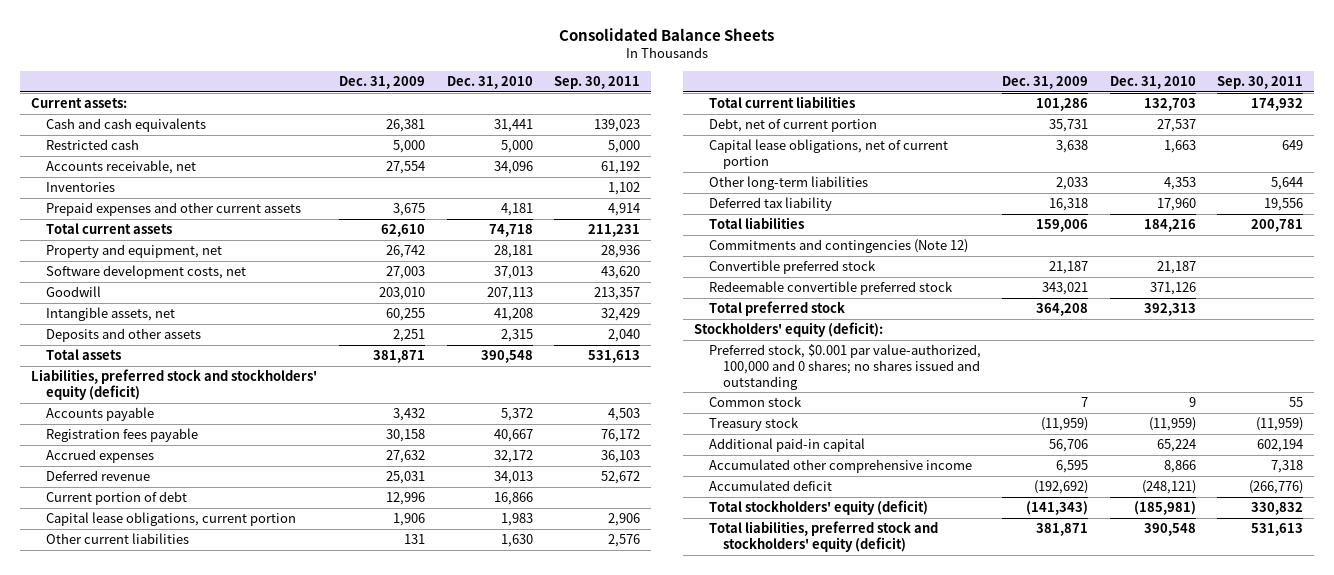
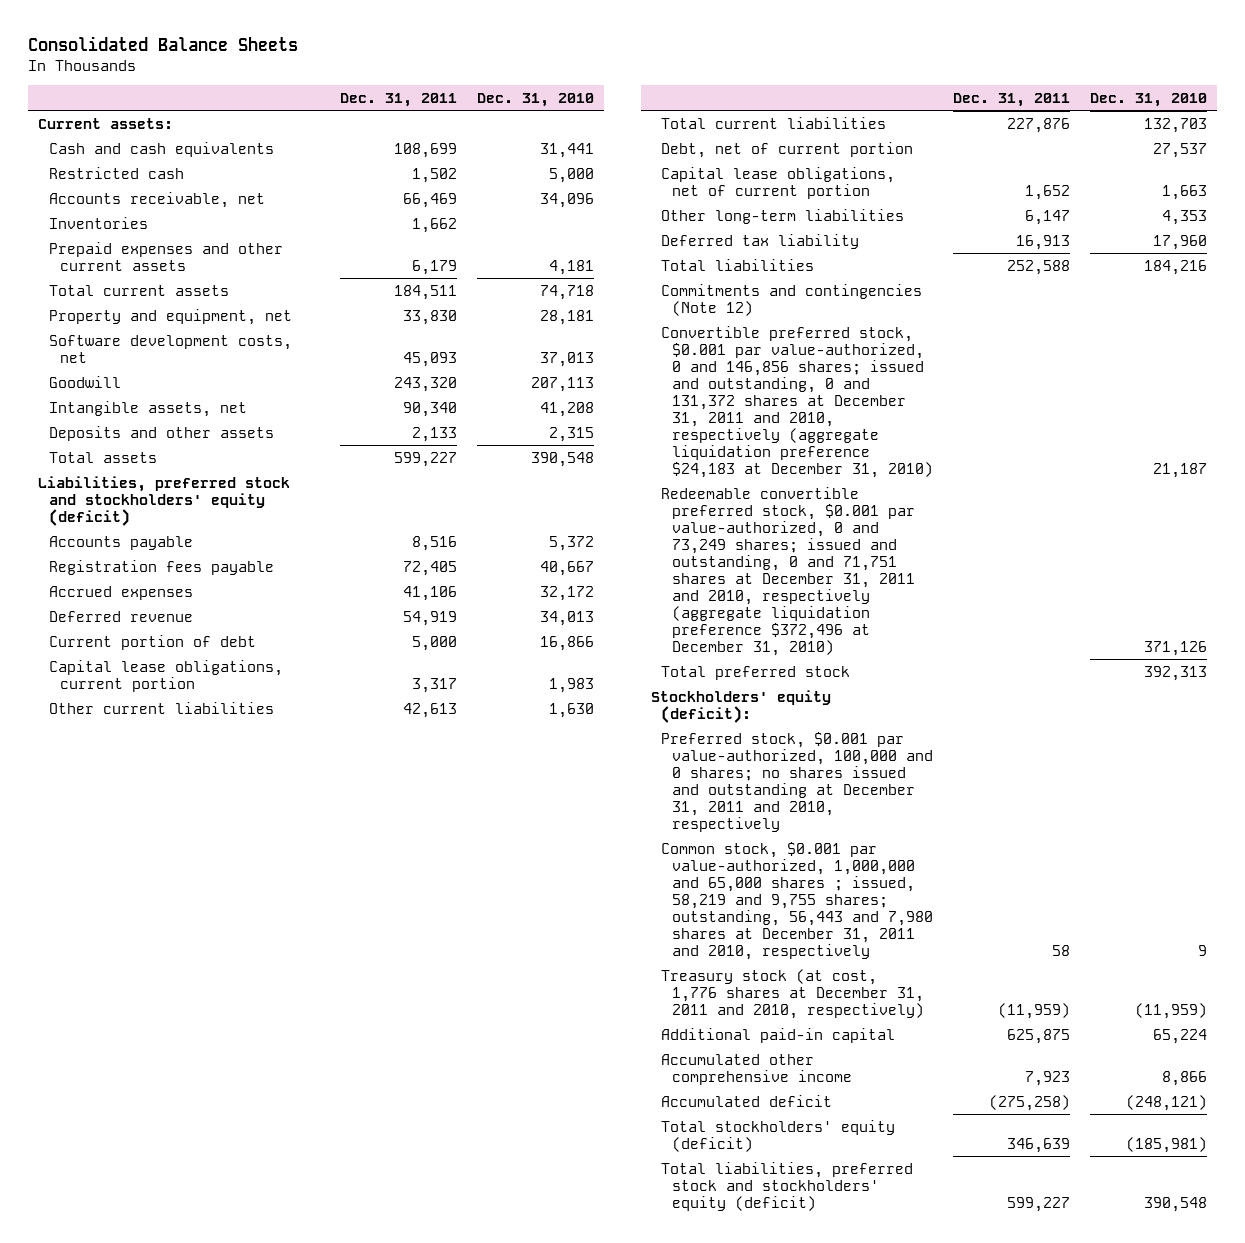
- | Dec. 31, 2009 | Dec. 31, 2010 | Sep. 30, 2011
+ | Dec. 31, 2011 | Dec. 31, 2010
- Convertible preferred stock | 21,187 | 21,187 |
- Redeemable convertible preferred stock | 343,021 | 371,126 |
+ Convertible preferred stock, $0.001 par value-authorized, 0 and 146,856 shares; issued and outstanding, 0 and 131,372 shares at December 31, 2011 and 2010, respectively (aggregate liquidation preference $24,183 at December 31, 2010) | | 21,187
+ Redeemable convertible preferred stock, $0.001 par value-authorized, 0 and 73,249 shares; issued and outstanding, 0 and 71,751 shares at December 31, 2011 and 2010, respectively (aggregate liquidation preference $372,496 at December 31, 2010) | | 371,126
- Preferred stock, $0.001 par value-authorized, 100,000 and 0 shares; no shares issued and outstanding
- Common stock | 7 | 9 | 55
- Treasury stock | (11,959) | (11,959) | (11,959)
+ Preferred stock, $0.001 par value-authorized, 100,000 and 0 shares; no shares issued and outstanding at December 31, 2011 and 2010, respectively
+ Common stock, $0.001 par value-authorized, 1,000,000 and 65,000 shares ; issued, 58,219 and 9,755 shares; outstanding, 56,443 and 7,980 shares at December 31, 2011 and 2010, respectively | 58 | 9
+ Treasury stock (at cost, 1,776 shares at December 31, 2011 and 2010, respectively) | (11,959) | (11,959)

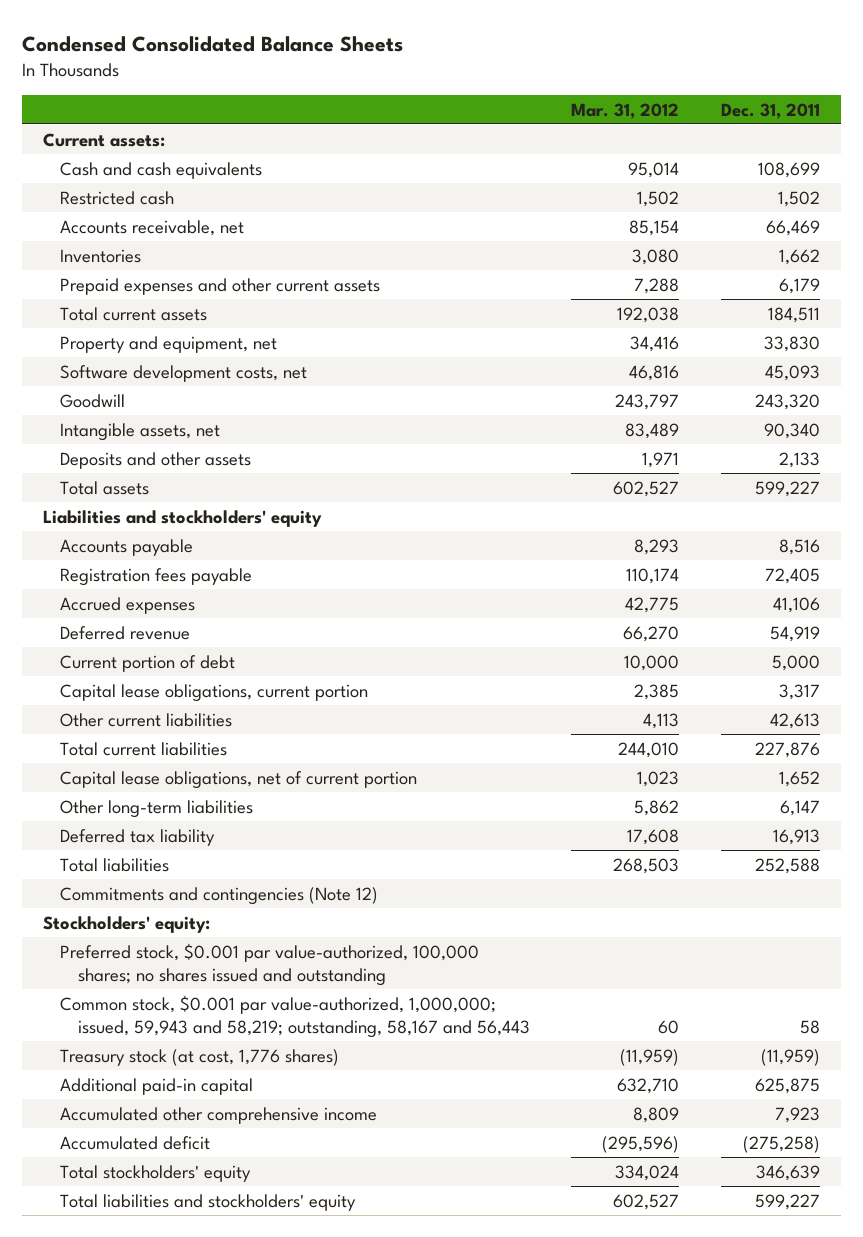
- Consolidated Balance Sheets
+ Condensed Consolidated Balance Sheets
- | Dec. 31, 2011 | Dec. 31, 2010
+ | Mar. 31, 2012 | Dec. 31, 2011
- Liabilities, preferred stock and stockholders' equity (deficit)
+ Liabilities and stockholders' equity
- Debt, net of current portion | | 27,537
- Convertible preferred stock, $0.001 par value-authorized, 0 and 146,856 shares; issued and outstanding, 0 and 131,372 shares at December 31, 2011 and 2010, respectively (aggregate liquidation preference $24,183 at December 31, 2010) | | 21,187
- Redeemable convertible preferred stock, $0.001 par value-authorized, 0 and 73,249 shares; issued and outstanding, 0 and 71,751 shares at December 31, 2011 and 2010, respectively (aggregate liquidation preference $372,496 at December 31, 2010) | | 371,126
- Total preferred stock | | 392,313
- Stockholders' equity (deficit):
- Preferred stock, $0.001 par value-authorized, 100,000 and 0 shares; no shares issued and outstanding at December 31, 2011 and 2010, respectively
- Common stock, $0.001 par value-authorized, 1,000,000 and 65,000 shares ; issued, 58,219 and 9,755 shares; outstanding, 56,443 and 7,980 shares at December 31, 2011 and 2010, respectively | 58 | 9
- Treasury stock (at cost, 1,776 shares at December 31, 2011 and 2010, respectively) | (11,959) | (11,959)
+ Stockholders' equity:
+ Preferred stock, $0.001 par value-authorized, 100,000 shares; no shares issued and outstanding
+ Common stock, $0.001 par value-authorized, 1,000,000; issued, 59,943 and 58,219; outstanding, 58,167 and 56,443 | 60 | 58
+ Treasury stock (at cost, 1,776 shares) | (11,959) | (11,959)
- Total stockholders' equity (deficit) | 346,639 | (185,981)
- Total liabilities, preferred stock and stockholders' equity (deficit) | 599,227 | 390,548
+ Total stockholders' equity | 334,024 | 346,639
+ Total liabilities and stockholders' equity | 602,527 | 599,227

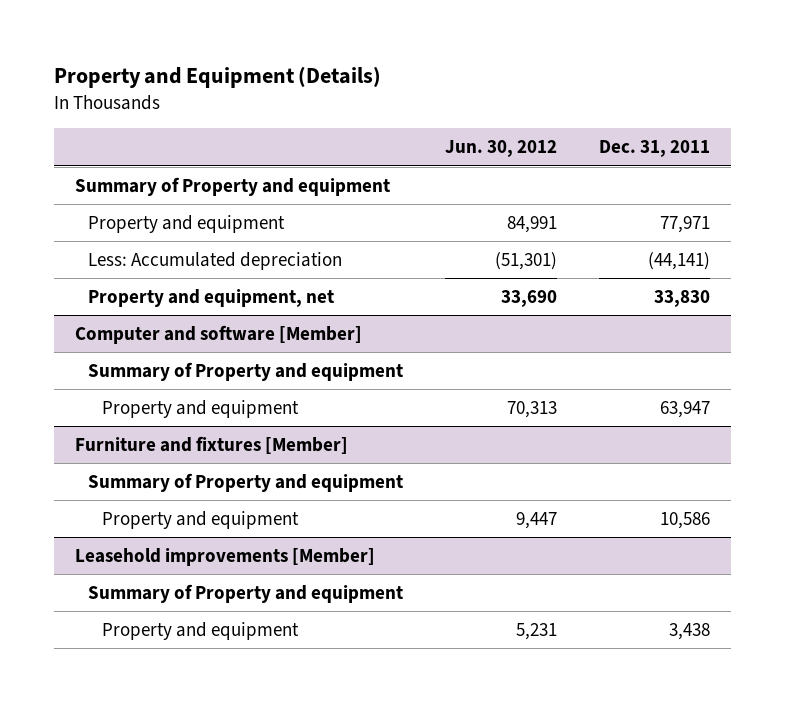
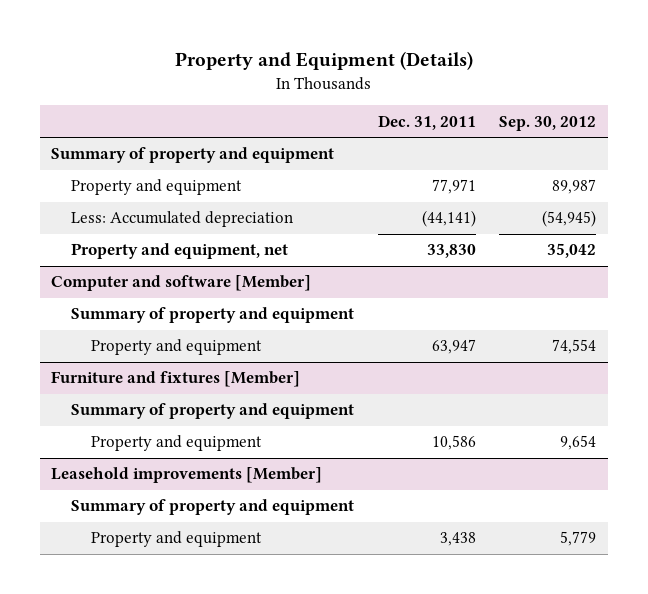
- | Jun. 30, 2012 | Dec. 31, 2011
+ | Dec. 31, 2011 | Sep. 30, 2012
- Summary of Property and equipment
+ Summary of property and equipment
@ Computer and software [Member]
- Summary of Property and equipment
+ Summary of property and equipment
@ Furniture and fixtures [Member]
- Summary of Property and equipment
+ Summary of property and equipment
@ Leasehold improvements [Member]
- Summary of Property and equipment
+ Summary of property and equipment

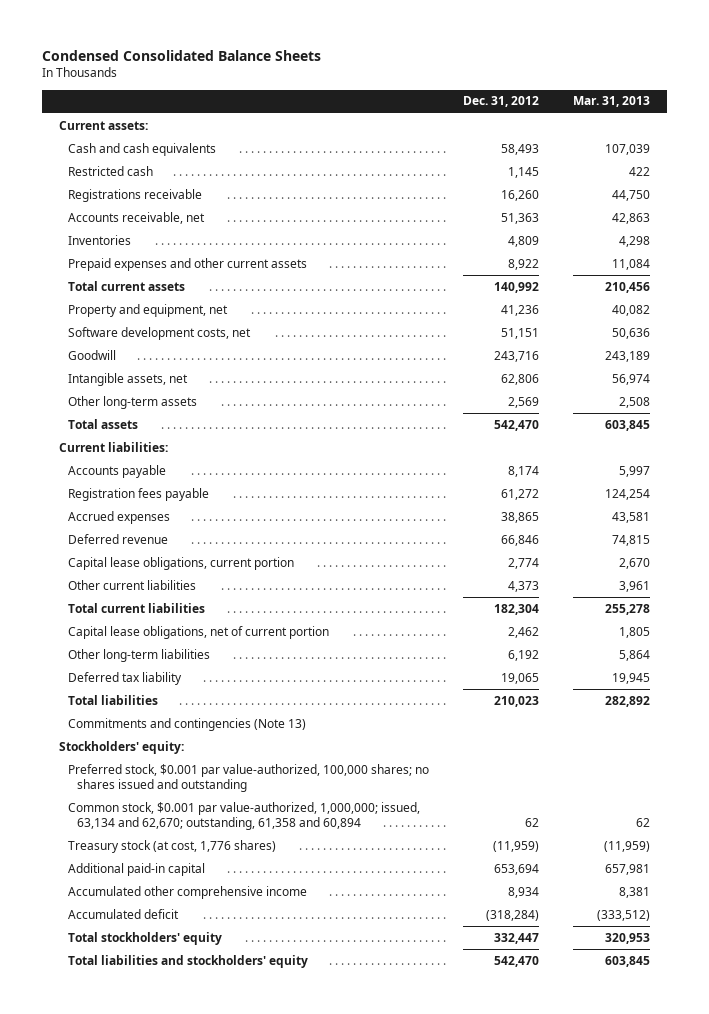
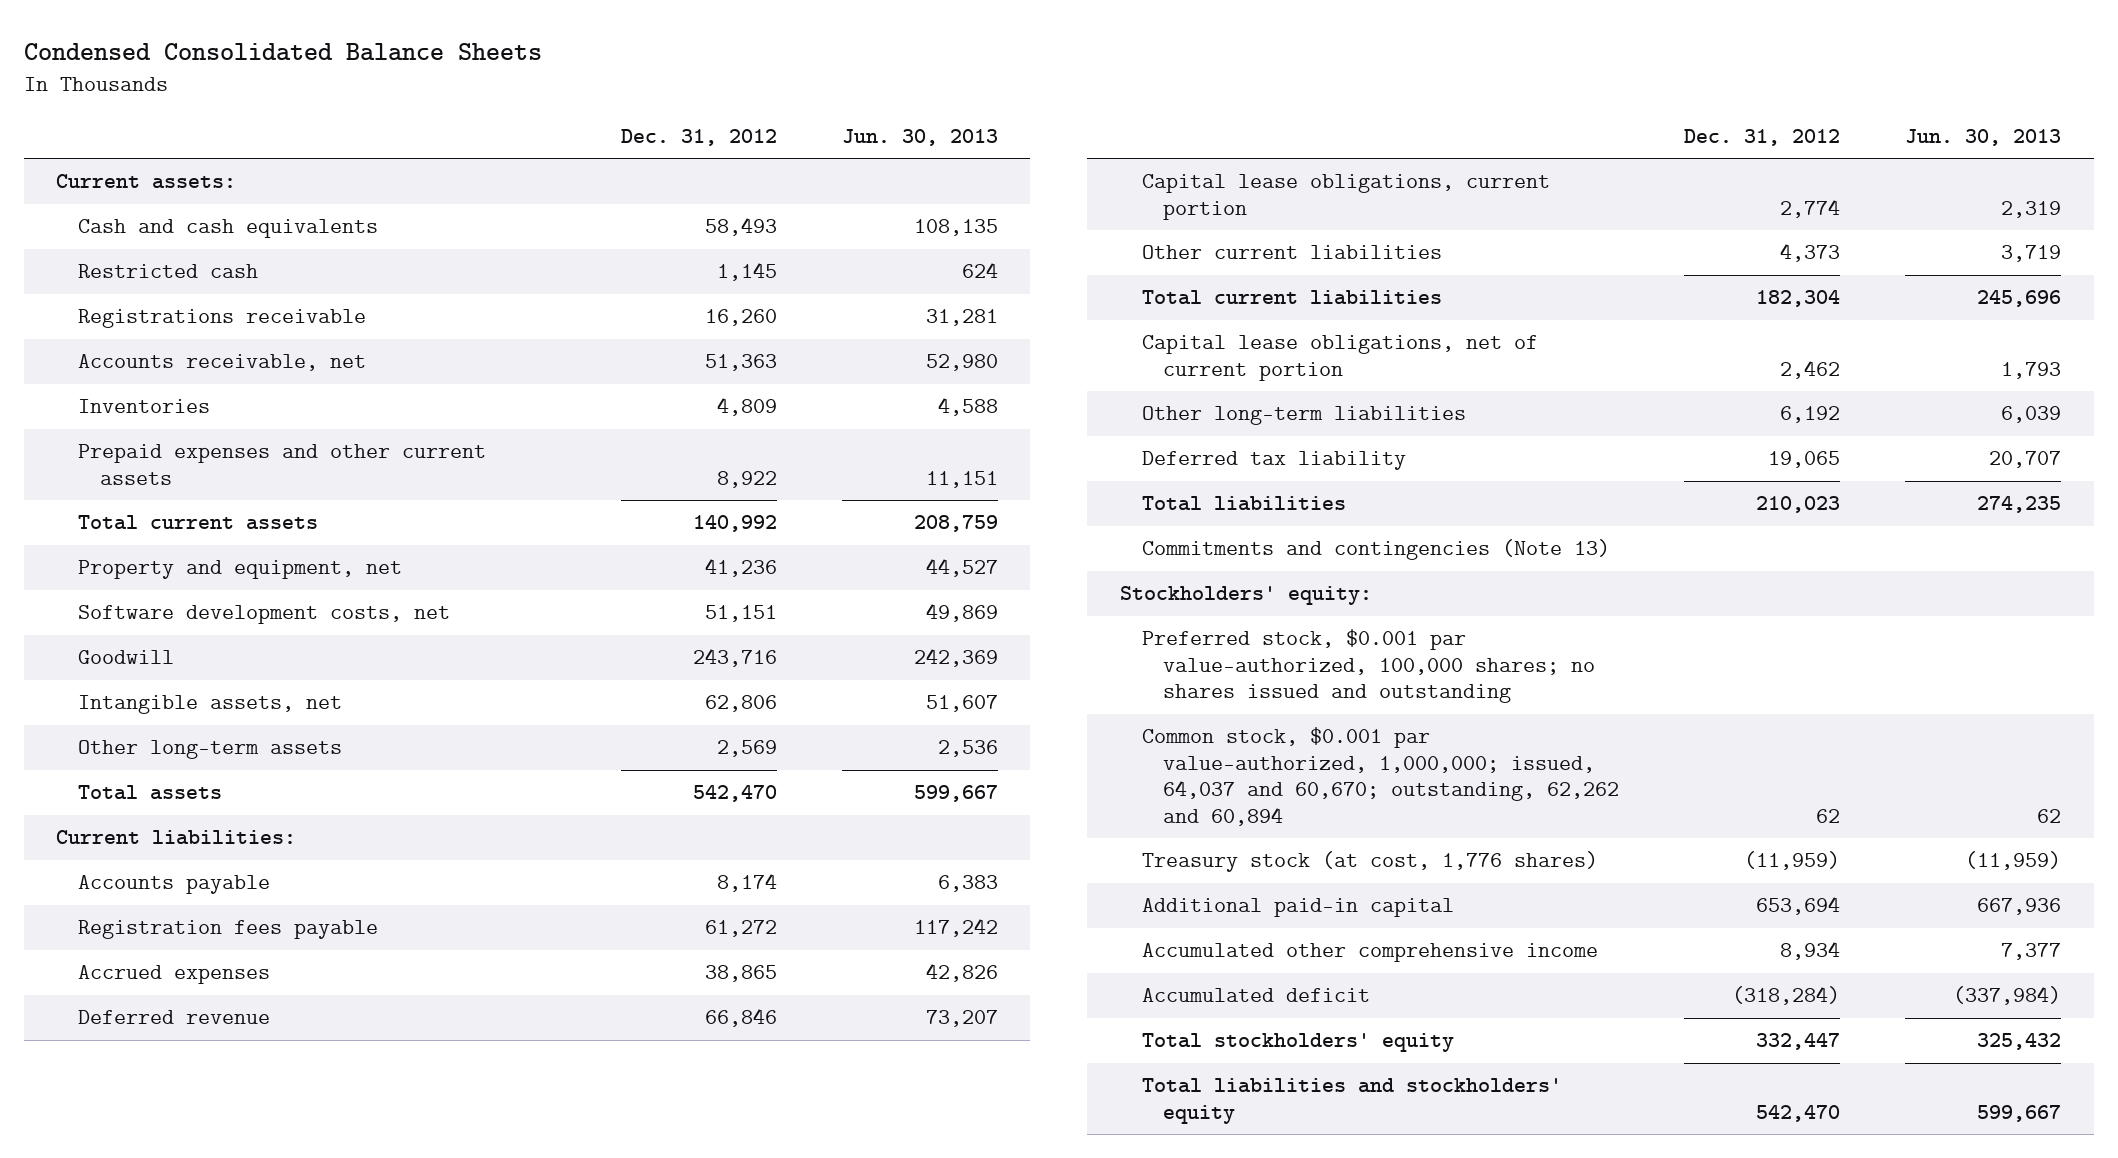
- | Dec. 31, 2012 | Mar. 31, 2013
+ | Dec. 31, 2012 | Jun. 30, 2013
- Common stock, $0.001 par value-authorized, 1,000,000; issued, 63,134 and 62,670; outstanding, 61,358 and 60,894 | 62 | 62
+ Common stock, $0.001 par value-authorized, 1,000,000; issued, 64,037 and 60,670; outstanding, 62,262 and 60,894 | 62 | 62

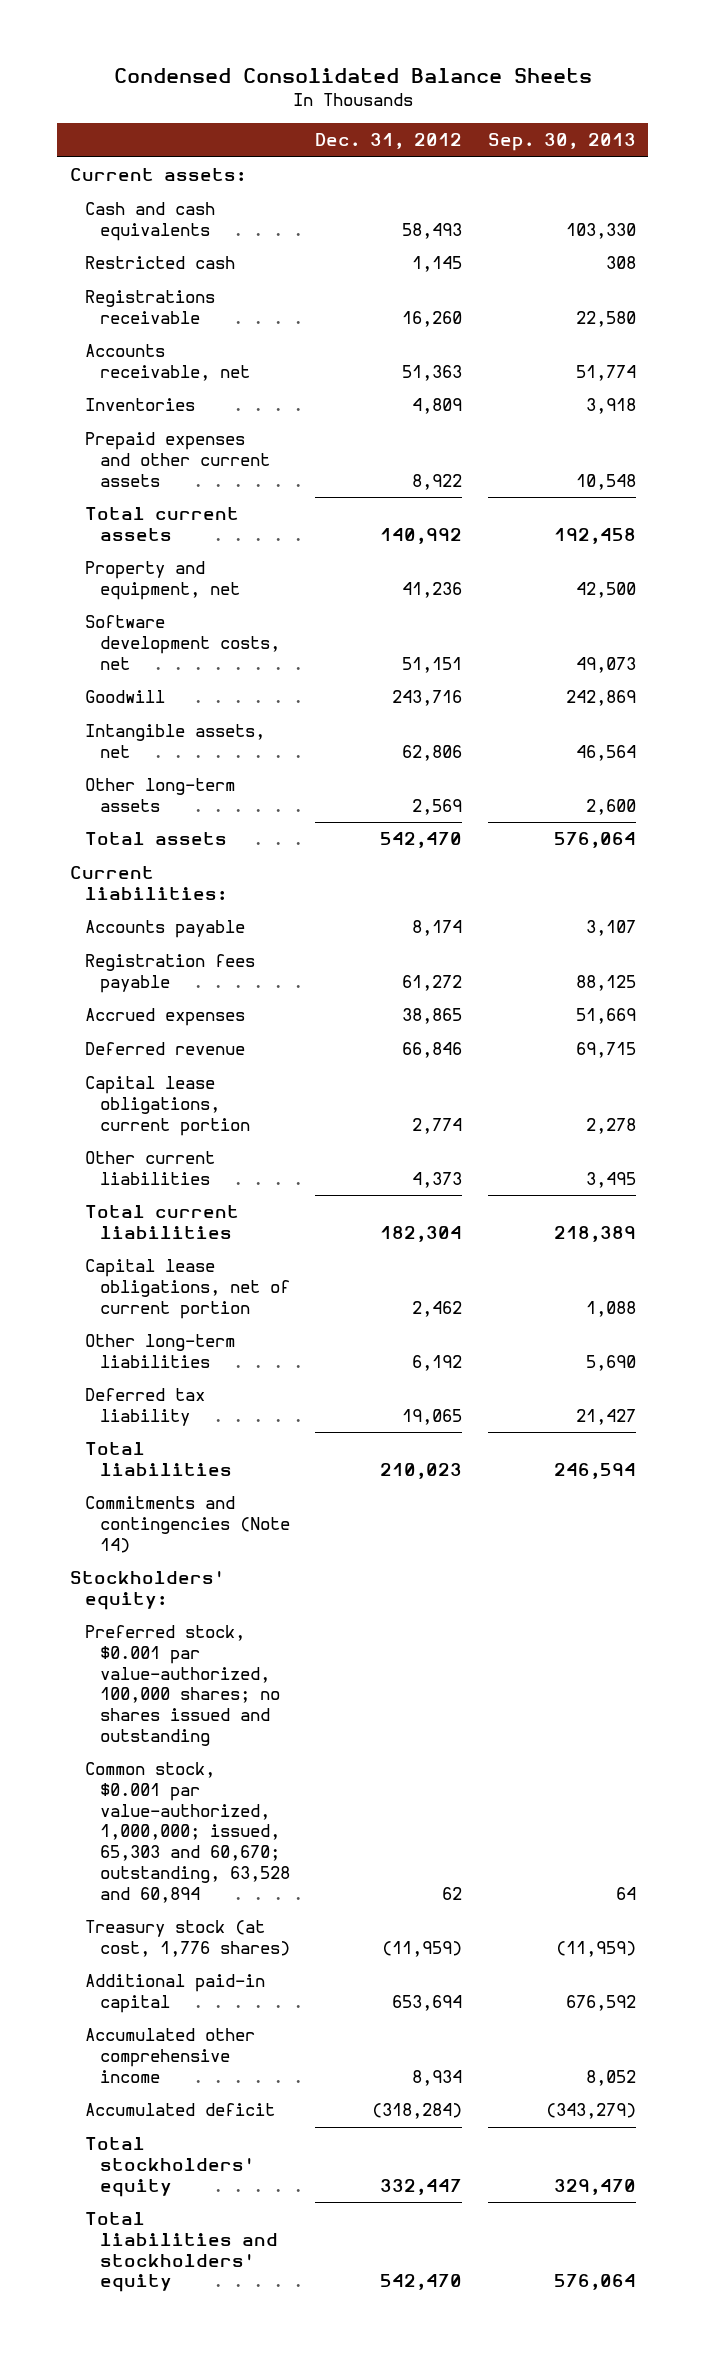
- | Dec. 31, 2012 | Jun. 30, 2013
+ | Dec. 31, 2012 | Sep. 30, 2013
- Commitments and contingencies (Note 13)
+ Commitments and contingencies (Note 14)
- Common stock, $0.001 par value-authorized, 1,000,000; issued, 64,037 and 60,670; outstanding, 62,262 and 60,894 | 62 | 62
+ Common stock, $0.001 par value-authorized, 1,000,000; issued, 65,303 and 60,670; outstanding, 63,528 and 60,894 | 62 | 64

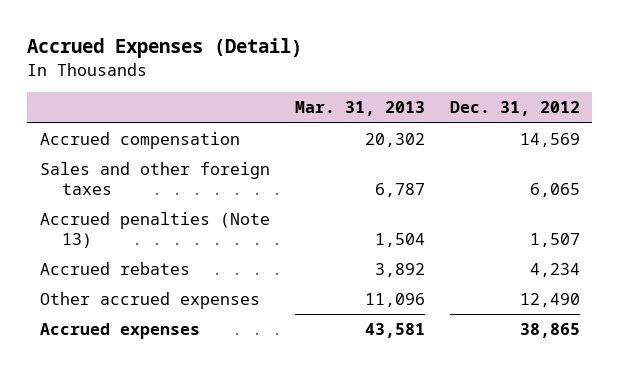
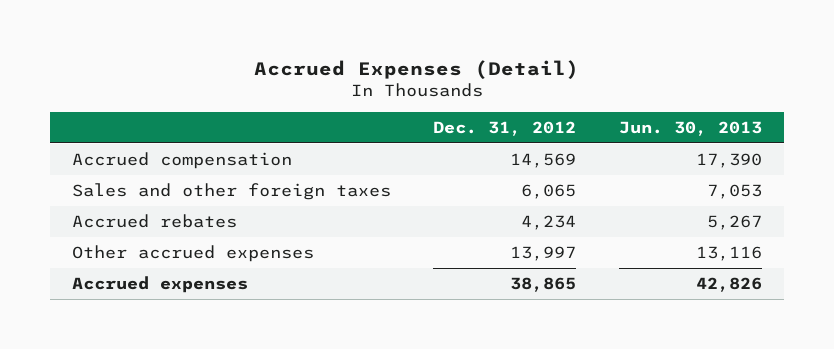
- | Mar. 31, 2013 | Dec. 31, 2012
+ | Dec. 31, 2012 | Jun. 30, 2013
- Accrued penalties (Note 13) | 1,504 | 1,507
- Other accrued expenses | 11,096 | 12,490
+ Other accrued expenses | 13,997 | 13,116

